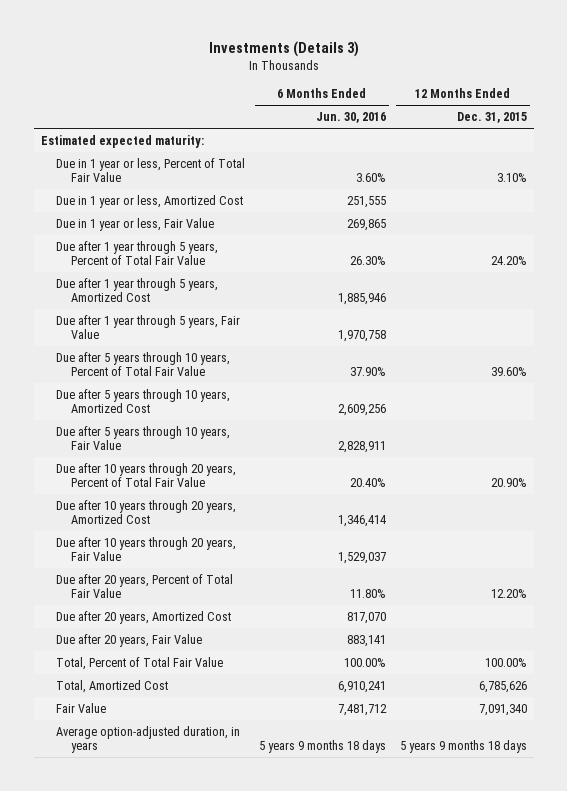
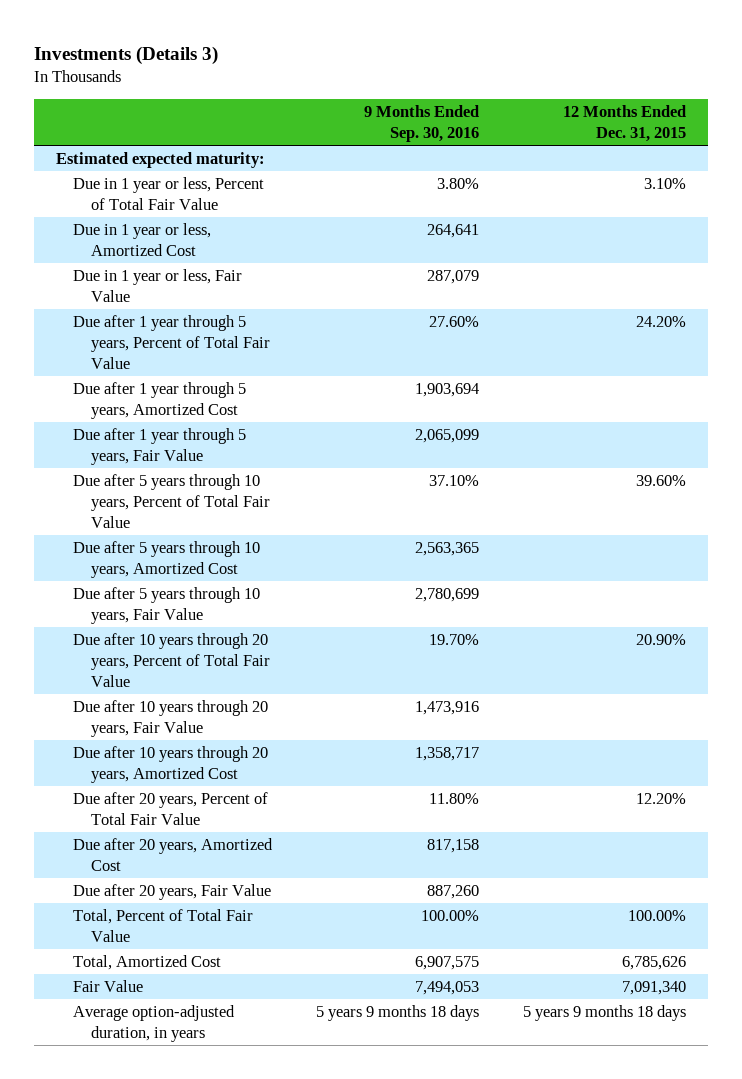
- | 6 Months Ended Jun. 30, 2016 | 12 Months Ended Dec. 31, 2015
+ | 9 Months Ended Sep. 30, 2016 | 12 Months Ended Dec. 31, 2015
moved down: Due after 10 years through 20 years, Amortized Cost | 1,358,717 |

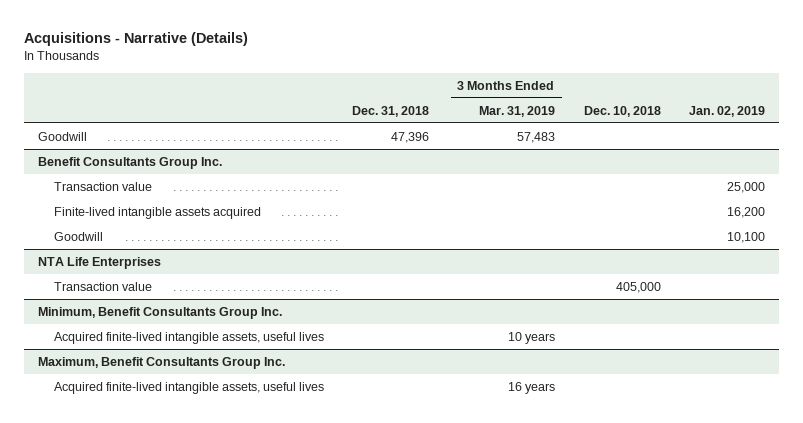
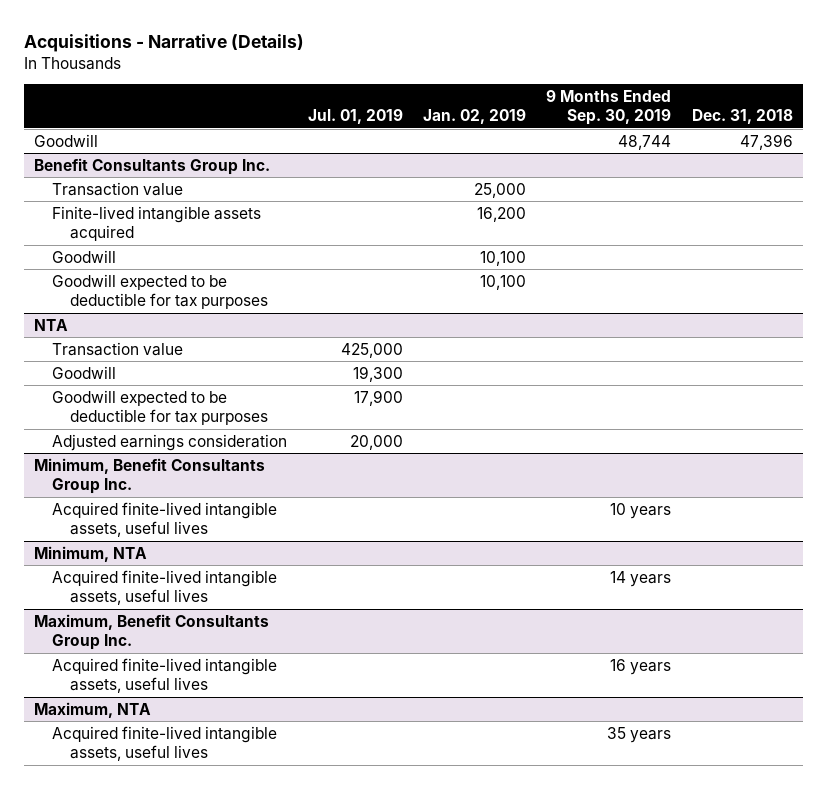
- | Dec. 31, 2018 | 3 Months Ended Mar. 31, 2019 | Dec. 10, 2018 | Jan. 02, 2019
+ | Jul. 01, 2019 | Jan. 02, 2019 | 9 Months Ended Sep. 30, 2019 | Dec. 31, 2018
- NTA Life Enterprises
- Transaction value | | | 405,000 |
@ Benefit Consultants Group Inc.
+ Goodwill expected to be deductible for tax purposes | | 10,100 | |
+ NTA
+ Transaction value | 425,000 | | |
+ Goodwill | 19,300 | | |
+ Goodwill expected to be deductible for tax purposes | 17,900 | | |
+ Adjusted earnings consideration | 20,000 | | |
+ Minimum, NTA
+ Acquired finite-lived intangible assets, useful lives | | | 14 years |
+ Maximum, NTA
+ Acquired finite-lived intangible assets, useful lives | | | 35 years |

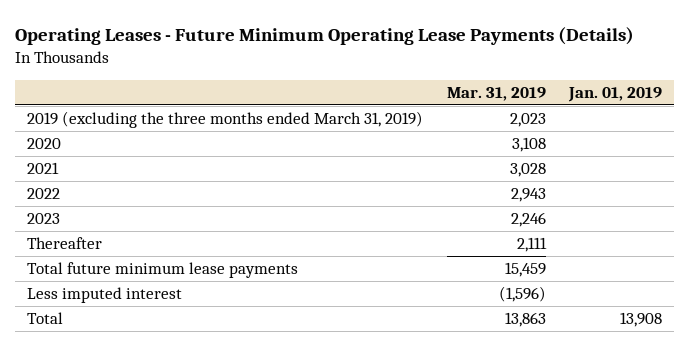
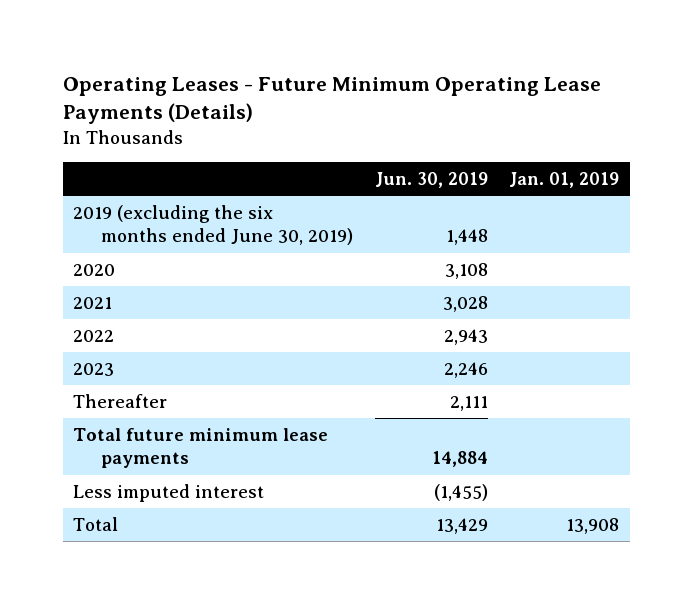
- | Mar. 31, 2019 | Jan. 01, 2019
+ | Jun. 30, 2019 | Jan. 01, 2019
- 2019 (excluding the three months ended March 31, 2019) | 2,023 |
+ 2019 (excluding the six months ended June 30, 2019) | 1,448 |

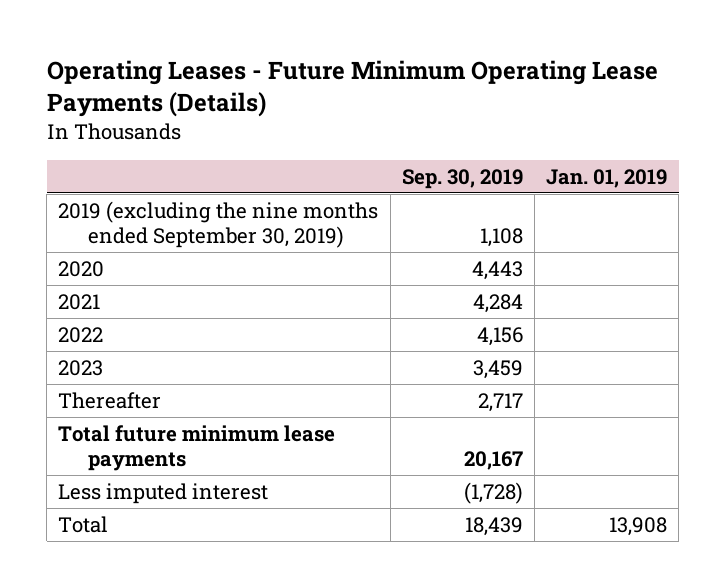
- | Jun. 30, 2019 | Jan. 01, 2019
+ | Sep. 30, 2019 | Jan. 01, 2019
- 2019 (excluding the six months ended June 30, 2019) | 1,448 |
+ 2019 (excluding the nine months ended September 30, 2019) | 1,108 |

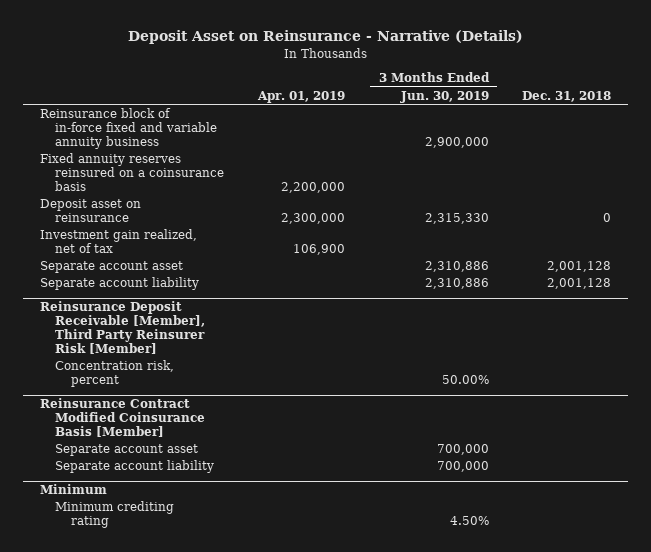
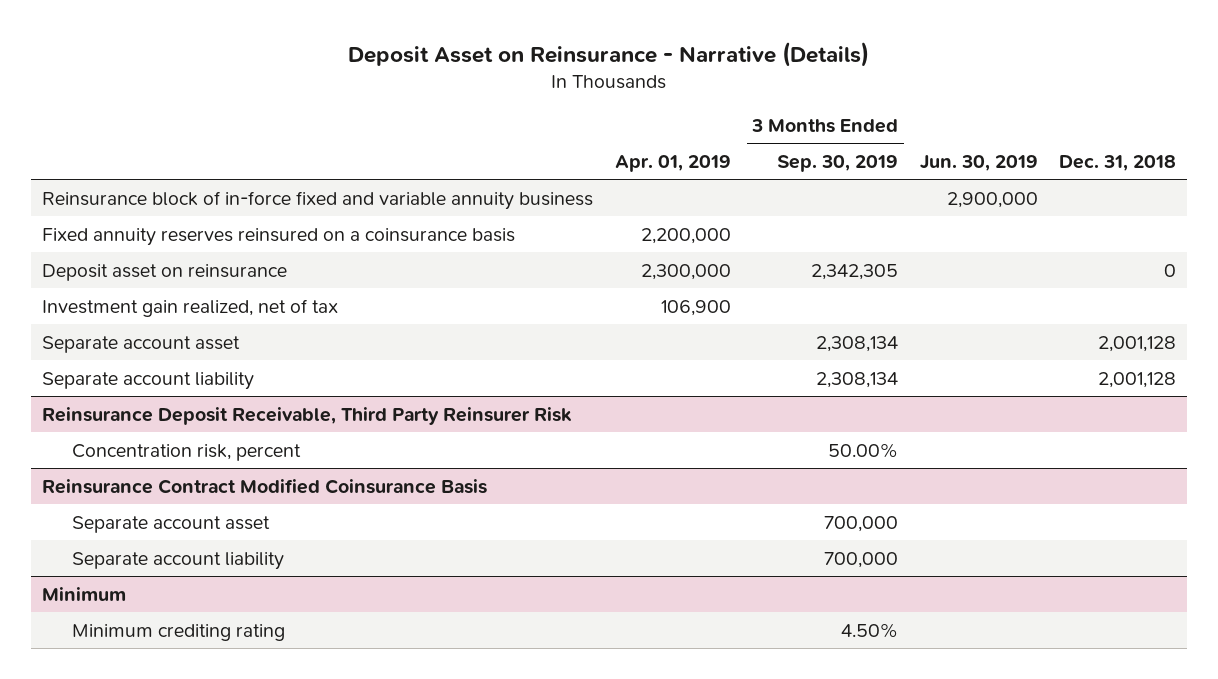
- | Apr. 01, 2019 | 3 Months Ended Jun. 30, 2019 | Dec. 31, 2018
+ | Apr. 01, 2019 | 3 Months Ended Sep. 30, 2019 | Jun. 30, 2019 | Dec. 31, 2018
- Reinsurance Deposit Receivable [Member], Third Party Reinsurer Risk [Member]
+ Reinsurance Deposit Receivable, Third Party Reinsurer Risk
- Reinsurance Contract Modified Coinsurance Basis [Member]
+ Reinsurance Contract Modified Coinsurance Basis

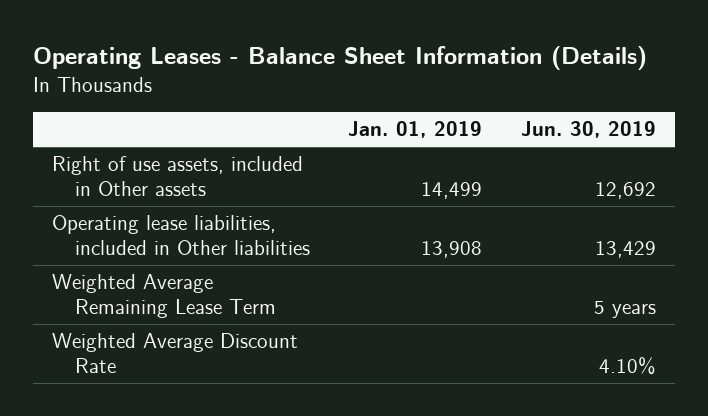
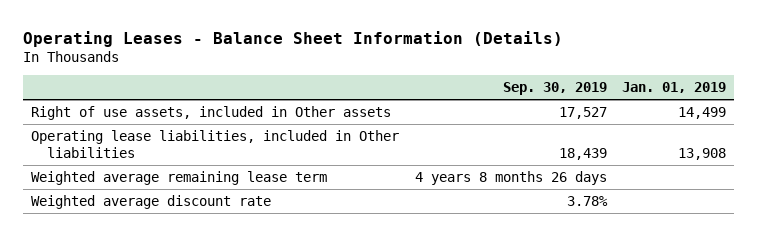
- | Jan. 01, 2019 | Jun. 30, 2019
+ | Sep. 30, 2019 | Jan. 01, 2019
- Weighted Average Remaining Lease Term | | 5 years
- Weighted Average Discount Rate | | 4.10%
+ Weighted average remaining lease term | 4 years 8 months 26 days |
+ Weighted average discount rate | 3.78% |

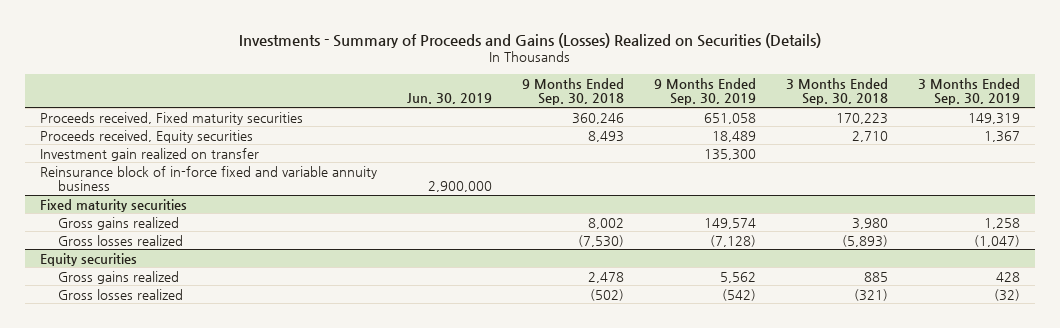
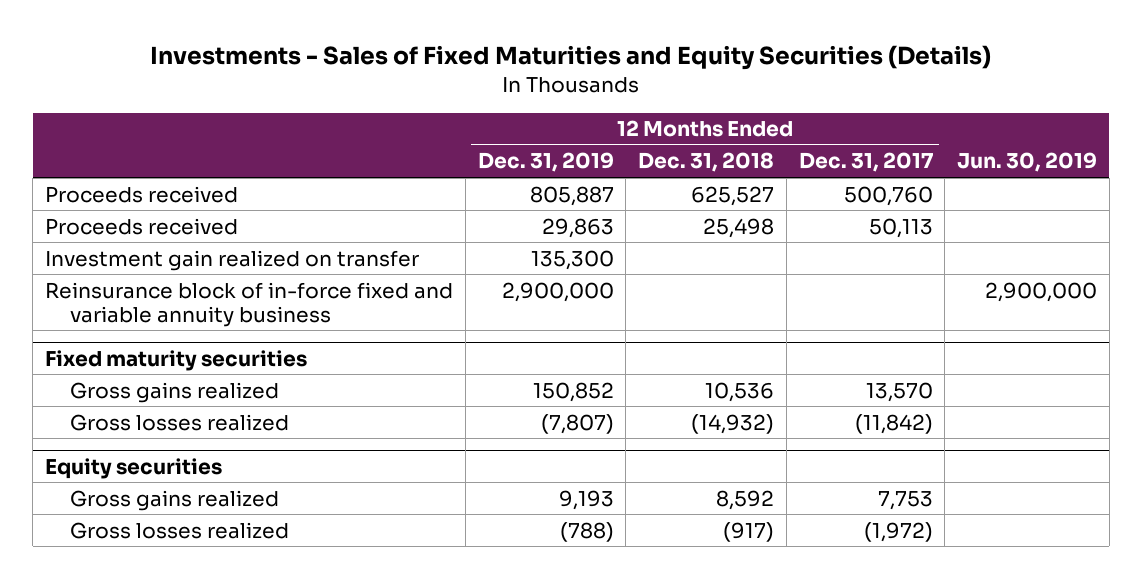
- Investments - Summary of Proceeds and Gains (Losses) Realized on Securities (Details)
+ Investments - Sales of Fixed Maturities and Equity Securities (Details)
- | Jun. 30, 2019 | 9 Months Ended Sep. 30, 2018 | 9 Months Ended Sep. 30, 2019 | 3 Months Ended Sep. 30, 2018 | 3 Months Ended Sep. 30, 2019
+ | 12 Months Ended Dec. 31, 2019 | 12 Months Ended Dec. 31, 2018 | 12 Months Ended Dec. 31, 2017 | Jun. 30, 2019
- Proceeds received, Fixed maturity securities | | 360,246 | 651,058 | 170,223 | 149,319
- Proceeds received, Equity securities | | 8,493 | 18,489 | 2,710 | 1,367
+ Proceeds received | 805,887 | 625,527 | 500,760 |
+ Proceeds received | 29,863 | 25,498 | 50,113 |

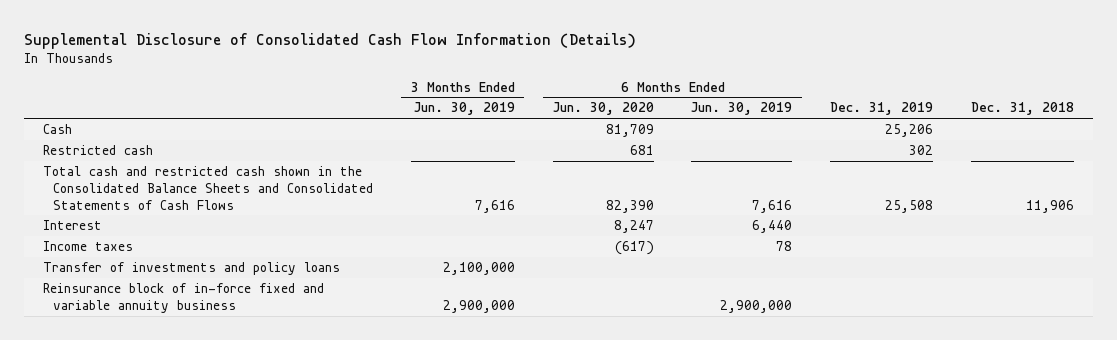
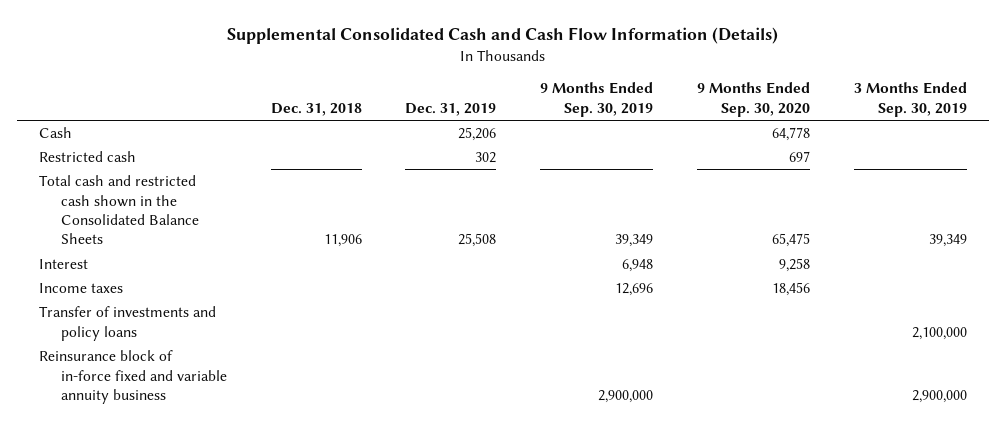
- Supplemental Disclosure of Consolidated Cash Flow Information (Details)
+ Supplemental Consolidated Cash and Cash Flow Information (Details)
- | 3 Months Ended Jun. 30, 2019 | 6 Months Ended Jun. 30, 2020 | 6 Months Ended Jun. 30, 2019 | Dec. 31, 2019 | Dec. 31, 2018
+ | Dec. 31, 2018 | Dec. 31, 2019 | 9 Months Ended Sep. 30, 2019 | 9 Months Ended Sep. 30, 2020 | 3 Months Ended Sep. 30, 2019
- Total cash and restricted cash shown in the Consolidated Balance Sheets and Consolidated Statements of Cash Flows | 7,616 | 82,390 | 7,616 | 25,508 | 11,906
+ Total cash and restricted cash shown in the Consolidated Balance Sheets | 11,906 | 25,508 | 39,349 | 65,475 | 39,349

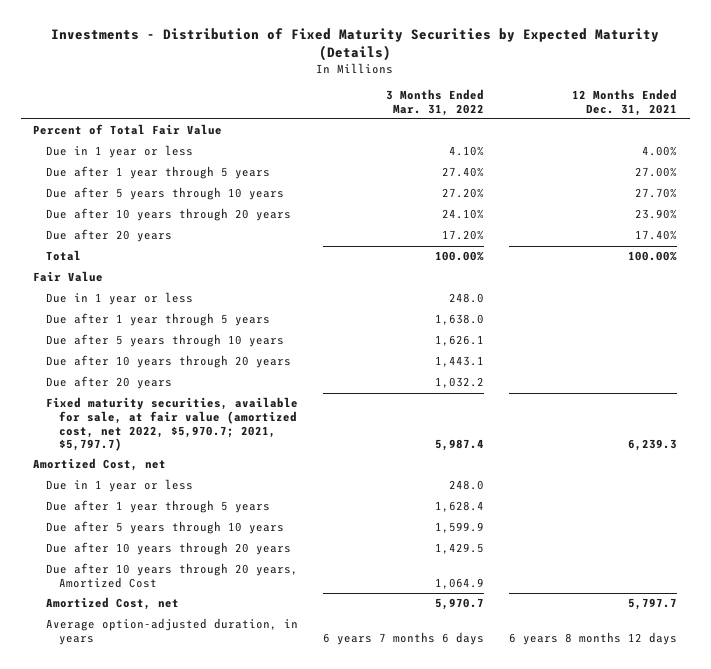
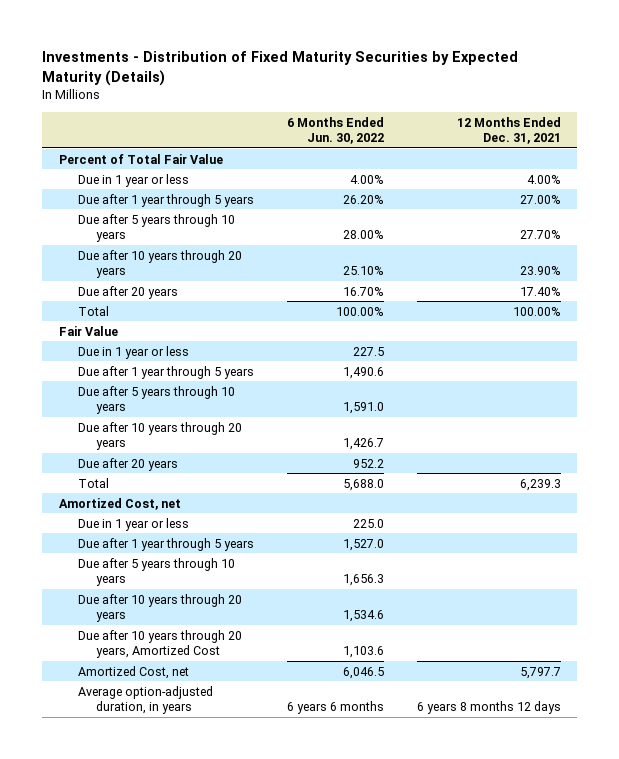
- | 3 Months Ended Mar. 31, 2022 | 12 Months Ended Dec. 31, 2021
+ | 6 Months Ended Jun. 30, 2022 | 12 Months Ended Dec. 31, 2021
- Fixed maturity securities, available for sale, at fair value (amortized cost, net 2022, $5,970.7; 2021, $5,797.7) | 5,987.4 | 6,239.3
+ Total | 5,688.0 | 6,239.3

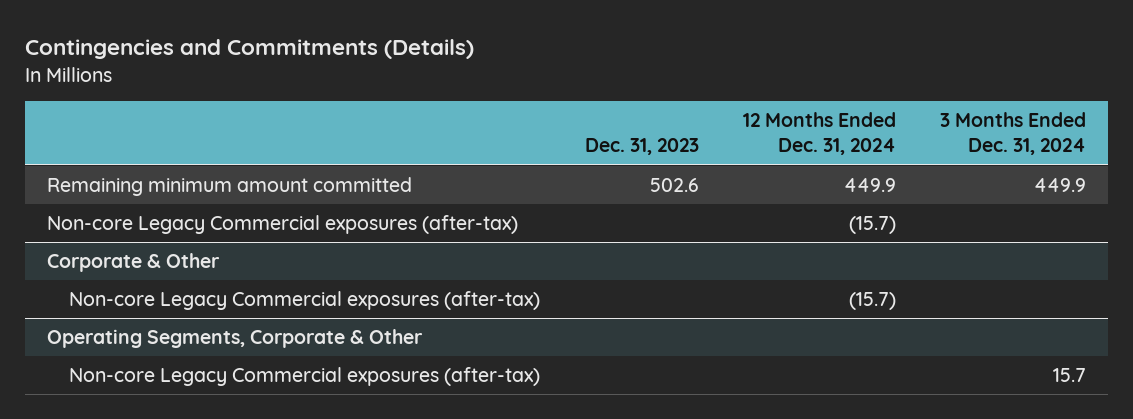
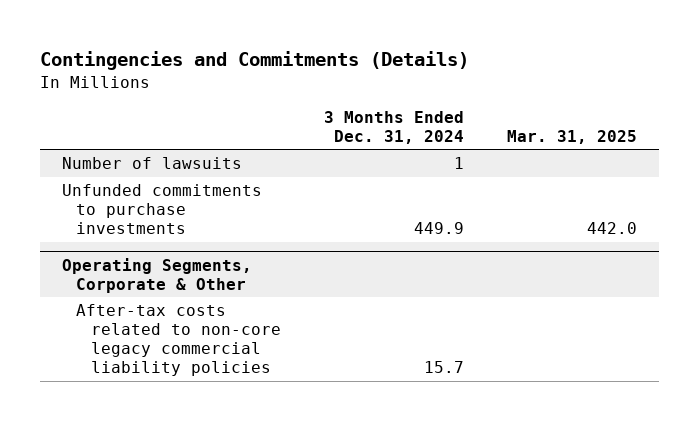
- | Dec. 31, 2023 | 12 Months Ended Dec. 31, 2024 | 3 Months Ended Dec. 31, 2024
+ | 3 Months Ended Dec. 31, 2024 | Mar. 31, 2025
- Remaining minimum amount committed | 502.6 | 449.9 | 449.9
- Non-core Legacy Commercial exposures (after-tax) | | (15.7) |
- Corporate & Other
- Non-core Legacy Commercial exposures (after-tax) | | (15.7) |
+ Number of lawsuits | 1 |
+ Unfunded commitments to purchase investments | 449.9 | 442.0
@ Operating Segments, Corporate & Other
- Non-core Legacy Commercial exposures (after-tax) | | | 15.7
+ After-tax costs related to non-core legacy commercial liability policies | 15.7 |

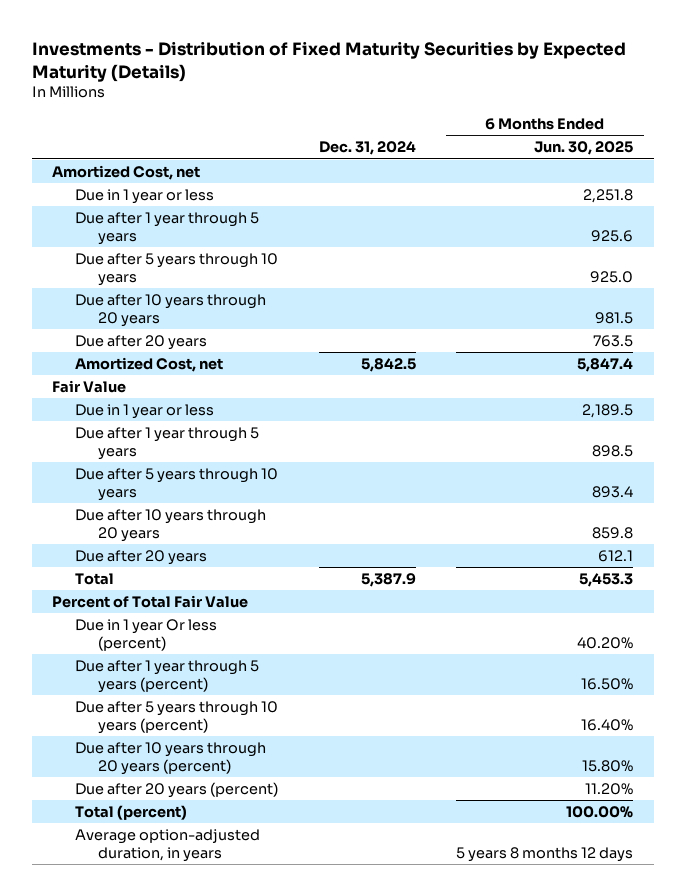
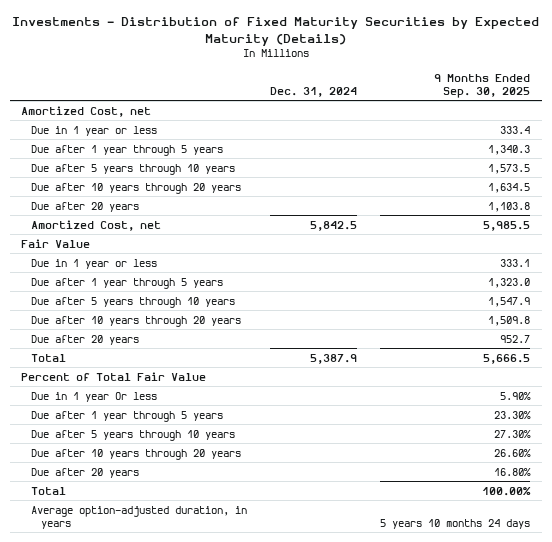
- | Dec. 31, 2024 | 6 Months Ended Jun. 30, 2025
+ | Dec. 31, 2024 | 9 Months Ended Sep. 30, 2025
- Due in 1 year Or less (percent) | | 40.20%
- Due after 1 year through 5 years (percent) | | 16.50%
- Due after 5 years through 10 years (percent) | | 16.40%
- Due after 10 years through 20 years (percent) | | 15.80%
- Due after 20 years (percent) | | 11.20%
- Total (percent) | | 100.00%
+ Due in 1 year Or less | | 5.90%
+ Due after 1 year through 5 years | | 23.30%
+ Due after 5 years through 10 years | | 27.30%
+ Due after 10 years through 20 years | | 26.60%
+ Due after 20 years | | 16.80%
+ Total | | 100.00%

